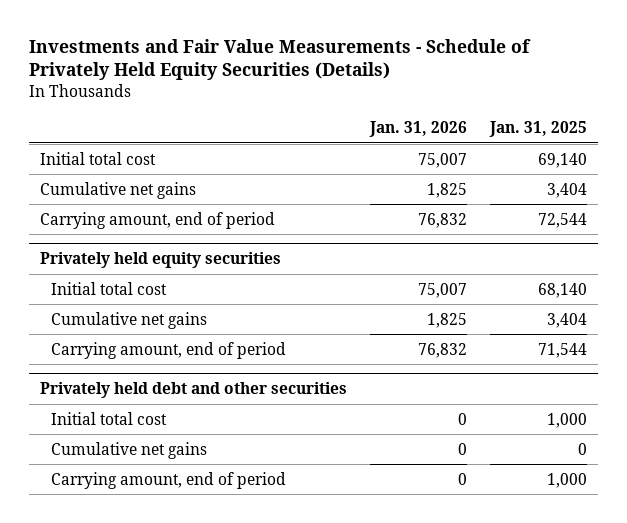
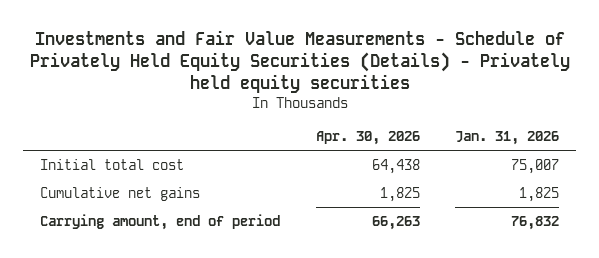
- Investments and Fair Value Measurements - Schedule of Privately Held Equity Securities (Details)
+ Investments and Fair Value Measurements - Schedule of Privately Held Equity Securities (Details) - Privately held equity securities
- | Jan. 31, 2026 | Jan. 31, 2025
+ | Apr. 30, 2026 | Jan. 31, 2026
- Privately held equity securities
- Initial total cost | 75,007 | 68,140
- Cumulative net gains | 1,825 | 3,404
- Carrying amount, end of period | 76,832 | 71,544
- Privately held debt and other securities
- Initial total cost | 0 | 1,000
- Cumulative net gains | 0 | 0
- Carrying amount, end of period | 0 | 1,000

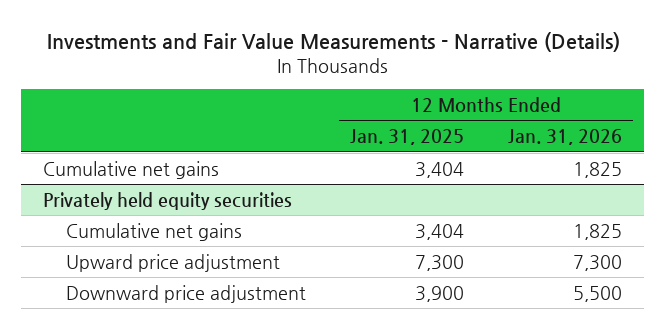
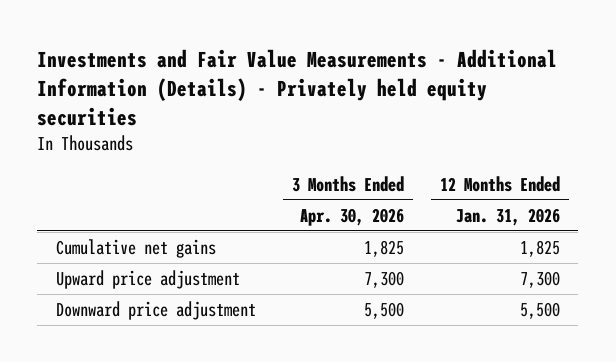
- Investments and Fair Value Measurements - Narrative (Details)
+ Investments and Fair Value Measurements - Additional Information (Details) - Privately held equity securities
- | 12 Months Ended Jan. 31, 2025 | 12 Months Ended Jan. 31, 2026
+ | 3 Months Ended Apr. 30, 2026 | 12 Months Ended Jan. 31, 2026
- Privately held equity securities
- Cumulative net gains | 3,404 | 1,825

